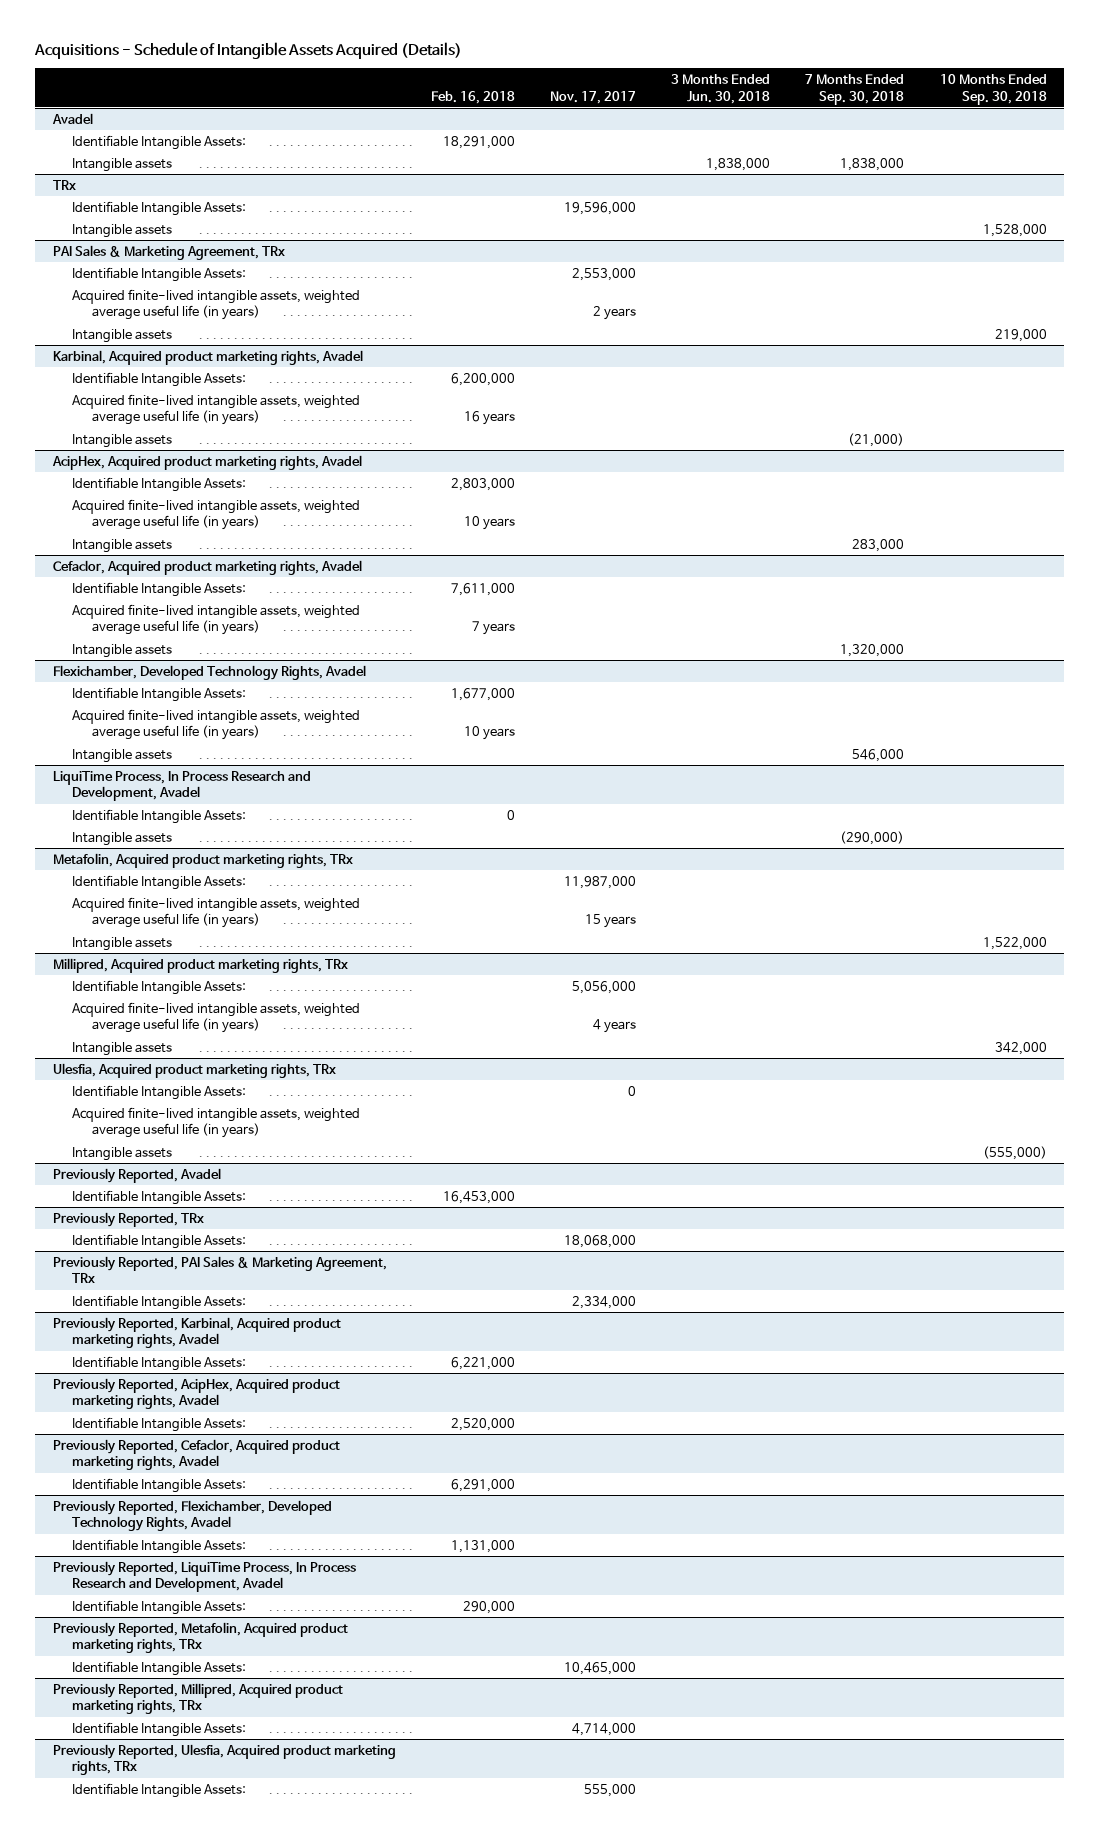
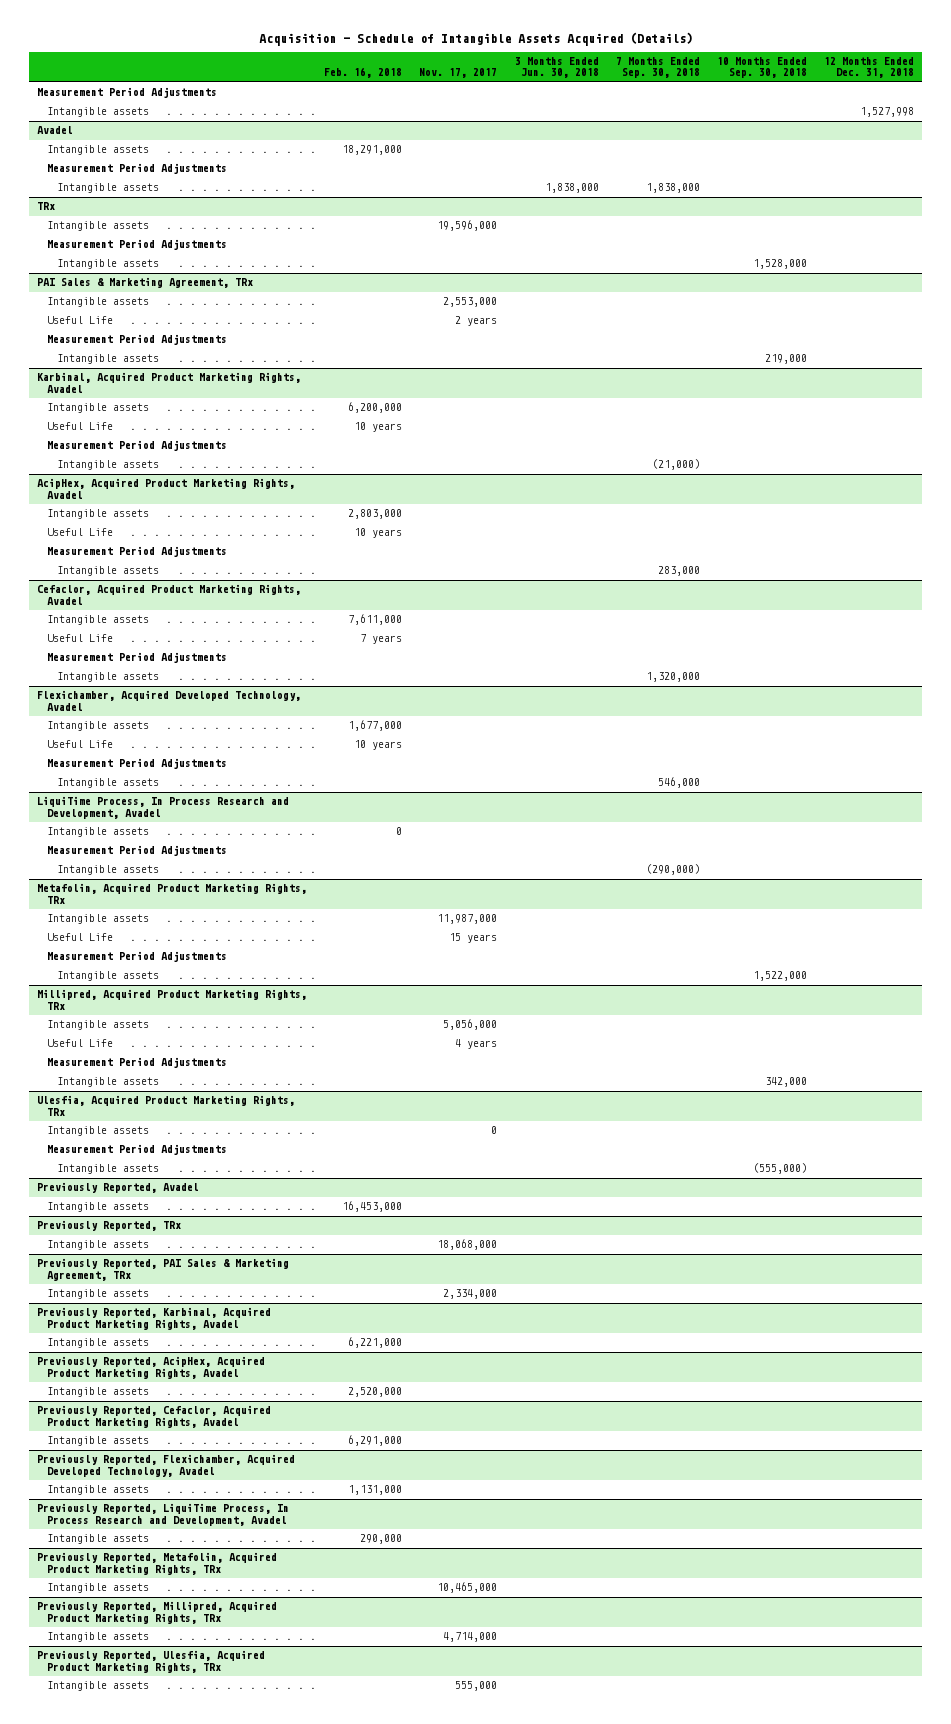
- Acquisitions - Schedule of Intangible Assets Acquired (Details)
+ Acquisition - Schedule of Intangible Assets Acquired (Details)
- | Feb. 16, 2018 | Nov. 17, 2017 | 3 Months Ended Jun. 30, 2018 | 7 Months Ended Sep. 30, 2018 | 10 Months Ended Sep. 30, 2018
+ | Feb. 16, 2018 | Nov. 17, 2017 | 3 Months Ended Jun. 30, 2018 | 7 Months Ended Sep. 30, 2018 | 10 Months Ended Sep. 30, 2018 | 12 Months Ended Dec. 31, 2018
+ Measurement Period Adjustments
+ Intangible assets | | | | | | 1,527,998
@ Avadel
- Identifiable Intangible Assets: | 18,291,000 | | | |
+ Intangible assets | 18,291,000 | | | | |
+ Measurement Period Adjustments
@ TRx
- Identifiable Intangible Assets: | | 19,596,000 | | |
+ Intangible assets | | 19,596,000 | | | |
+ Measurement Period Adjustments
@ PAI Sales & Marketing Agreement, TRx
- Identifiable Intangible Assets: | | 2,553,000 | | |
- Acquired finite-lived intangible assets, weighted average useful life (in years) | | 2 years | | |
+ Intangible assets | | 2,553,000 | | | |
+ Useful Life | | 2 years | | | |
+ Measurement Period Adjustments
- Karbinal, Acquired product marketing rights, Avadel
- Identifiable Intangible Assets: | 6,200,000 | | | |
- Acquired finite-lived intangible assets, weighted average useful life (in years) | 16 years | | | |
+ Karbinal, Acquired Product Marketing Rights, Avadel
+ Intangible assets | 6,200,000 | | | | |
+ Useful Life | 10 years | | | | |
+ Measurement Period Adjustments
- AcipHex, Acquired product marketing rights, Avadel
- Identifiable Intangible Assets: | 2,803,000 | | | |
- Acquired finite-lived intangible assets, weighted average useful life (in years) | 10 years | | | |
+ AcipHex, Acquired Product Marketing Rights, Avadel
+ Intangible assets | 2,803,000 | | | | |
+ Useful Life | 10 years | | | | |
+ Measurement Period Adjustments
- Cefaclor, Acquired product marketing rights, Avadel
- Identifiable Intangible Assets: | 7,611,000 | | | |
- Acquired finite-lived intangible assets, weighted average useful life (in years) | 7 years | | | |
+ Cefaclor, Acquired Product Marketing Rights, Avadel
+ Intangible assets | 7,611,000 | | | | |
+ Useful Life | 7 years | | | | |
+ Measurement Period Adjustments
- Flexichamber, Developed Technology Rights, Avadel
- Identifiable Intangible Assets: | 1,677,000 | | | |
- Acquired finite-lived intangible assets, weighted average useful life (in years) | 10 years | | | |
+ Flexichamber, Acquired Developed Technology, Avadel
+ Intangible assets | 1,677,000 | | | | |
+ Useful Life | 10 years | | | | |
+ Measurement Period Adjustments
@ LiquiTime Process, In Process Research and Development, Avadel
- Identifiable Intangible Assets: | 0 | | | |
+ Intangible assets | 0 | | | | |
+ Measurement Period Adjustments
- Metafolin, Acquired product marketing rights, TRx
- Identifiable Intangible Assets: | | 11,987,000 | | |
- Acquired finite-lived intangible assets, weighted average useful life (in years) | | 15 years | | |
+ Metafolin, Acquired Product Marketing Rights, TRx
+ Intangible assets | | 11,987,000 | | | |
+ Useful Life | | 15 years | | | |
+ Measurement Period Adjustments
- Millipred, Acquired product marketing rights, TRx
- Identifiable Intangible Assets: | | 5,056,000 | | |
- Acquired finite-lived intangible assets, weighted average useful life (in years) | | 4 years | | |
+ Millipred, Acquired Product Marketing Rights, TRx
+ Intangible assets | | 5,056,000 | | | |
+ Useful Life | | 4 years | | | |
+ Measurement Period Adjustments
- Ulesfia, Acquired product marketing rights, TRx
- Identifiable Intangible Assets: | | 0 | | |
- Acquired finite-lived intangible assets, weighted average useful life (in years)
+ Ulesfia, Acquired Product Marketing Rights, TRx
+ Intangible assets | | 0 | | | |
+ Measurement Period Adjustments
@ Previously Reported, Avadel
- Identifiable Intangible Assets: | 16,453,000 | | | |
+ Intangible assets | 16,453,000 | | | | |
@ Previously Reported, TRx
- Identifiable Intangible Assets: | | 18,068,000 | | |
+ Intangible assets | | 18,068,000 | | | |
@ Previously Reported, PAI Sales & Marketing Agreement, TRx
- Identifiable Intangible Assets: | | 2,334,000 | | |
- Previously Reported, Karbinal, Acquired product marketing rights, Avadel
- Identifiable Intangible Assets: | 6,221,000 | | | |
- Previously Reported, AcipHex, Acquired product marketing rights, Avadel
- Identifiable Intangible Assets: | 2,520,000 | | | |
- Previously Reported, Cefaclor, Acquired product marketing rights, Avadel
- Identifiable Intangible Assets: | 6,291,000 | | | |
- Previously Reported, Flexichamber, Developed Technology Rights, Avadel
- Identifiable Intangible Assets: | 1,131,000 | | | |
@ Previously Reported, PAI Sales & Marketing Agreement, TRx
+ Intangible assets | | 2,334,000 | | | |
+ Previously Reported, Karbinal, Acquired Product Marketing Rights, Avadel
+ Intangible assets | 6,221,000 | | | | |
+ Previously Reported, AcipHex, Acquired Product Marketing Rights, Avadel
+ Intangible assets | 2,520,000 | | | | |
+ Previously Reported, Cefaclor, Acquired Product Marketing Rights, Avadel
+ Intangible assets | 6,291,000 | | | | |
+ Previously Reported, Flexichamber, Acquired Developed Technology, Avadel
+ Intangible assets | 1,131,000 | | | | |
@ Previously Reported, LiquiTime Process, In Process Research and Development, Avadel
- Identifiable Intangible Assets: | 290,000 | | | |
- Previously Reported, Metafolin, Acquired product marketing rights, TRx
- Identifiable Intangible Assets: | | 10,465,000 | | |
- Previously Reported, Millipred, Acquired product marketing rights, TRx
- Identifiable Intangible Assets: | | 4,714,000 | | |
- Previously Reported, Ulesfia, Acquired product marketing rights, TRx
- Identifiable Intangible Assets: | | 555,000 | | |
@ Previously Reported, LiquiTime Process, In Process Research and Development, Avadel
+ Intangible assets | 290,000 | | | | |
+ Previously Reported, Metafolin, Acquired Product Marketing Rights, TRx
+ Intangible assets | | 10,465,000 | | | |
+ Previously Reported, Millipred, Acquired Product Marketing Rights, TRx
+ Intangible assets | | 4,714,000 | | | |
+ Previously Reported, Ulesfia, Acquired Product Marketing Rights, TRx
+ Intangible assets | | 555,000 | | | |

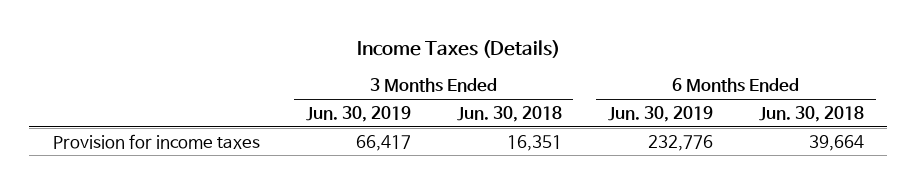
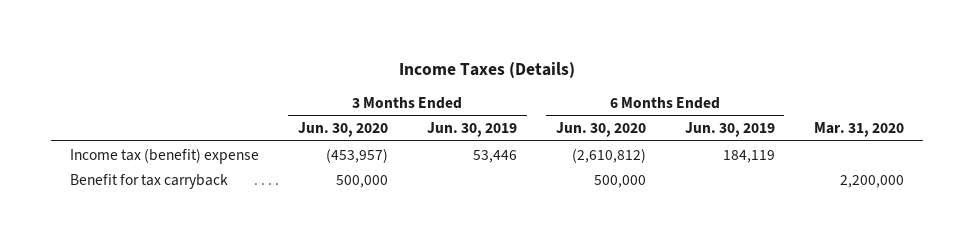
- | 3 Months Ended Jun. 30, 2019 | 3 Months Ended Jun. 30, 2018 | 6 Months Ended Jun. 30, 2019 | 6 Months Ended Jun. 30, 2018
+ | 3 Months Ended Jun. 30, 2020 | 3 Months Ended Jun. 30, 2019 | 6 Months Ended Jun. 30, 2020 | 6 Months Ended Jun. 30, 2019 | Mar. 31, 2020
- Provision for income taxes | 66,417 | 16,351 | 232,776 | 39,664
+ Income tax (benefit) expense | (453,957) | 53,446 | (2,610,812) | 184,119 |
+ Benefit for tax carryback | 500,000 | | 500,000 | | 2,200,000

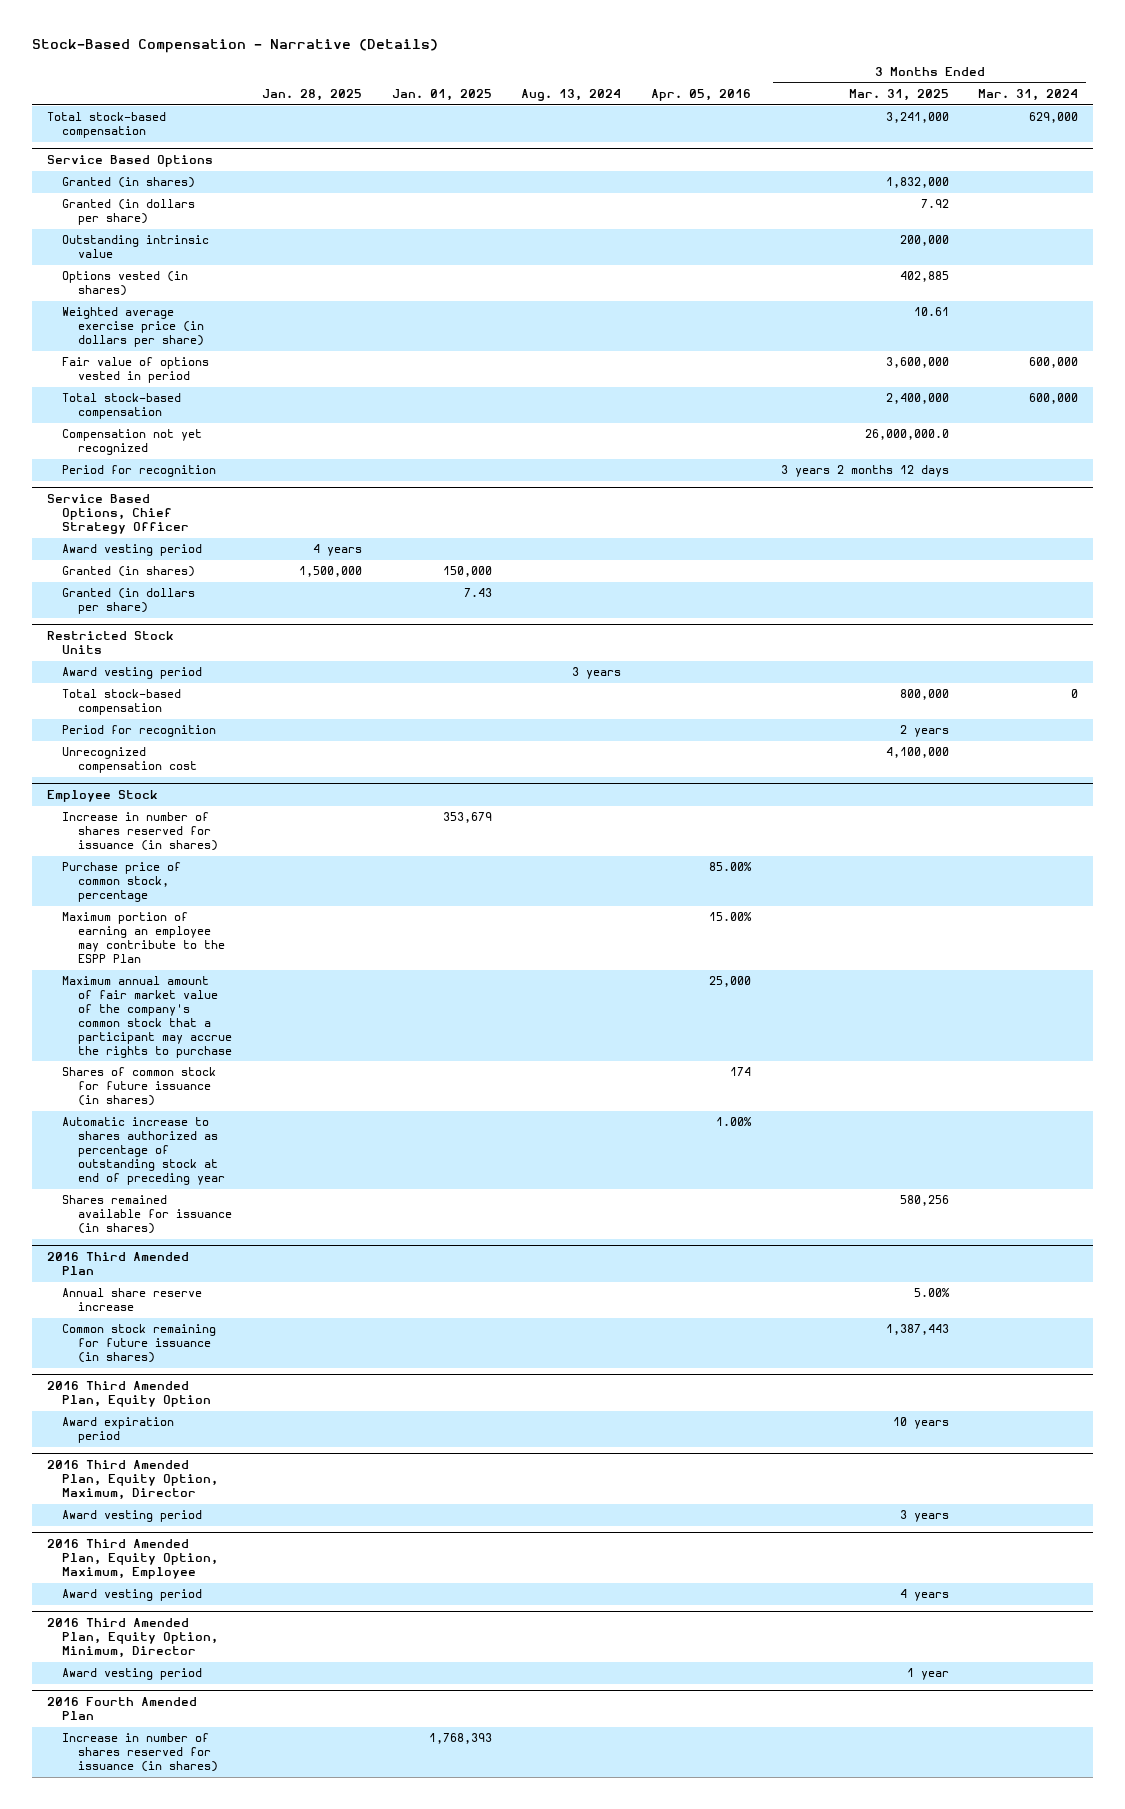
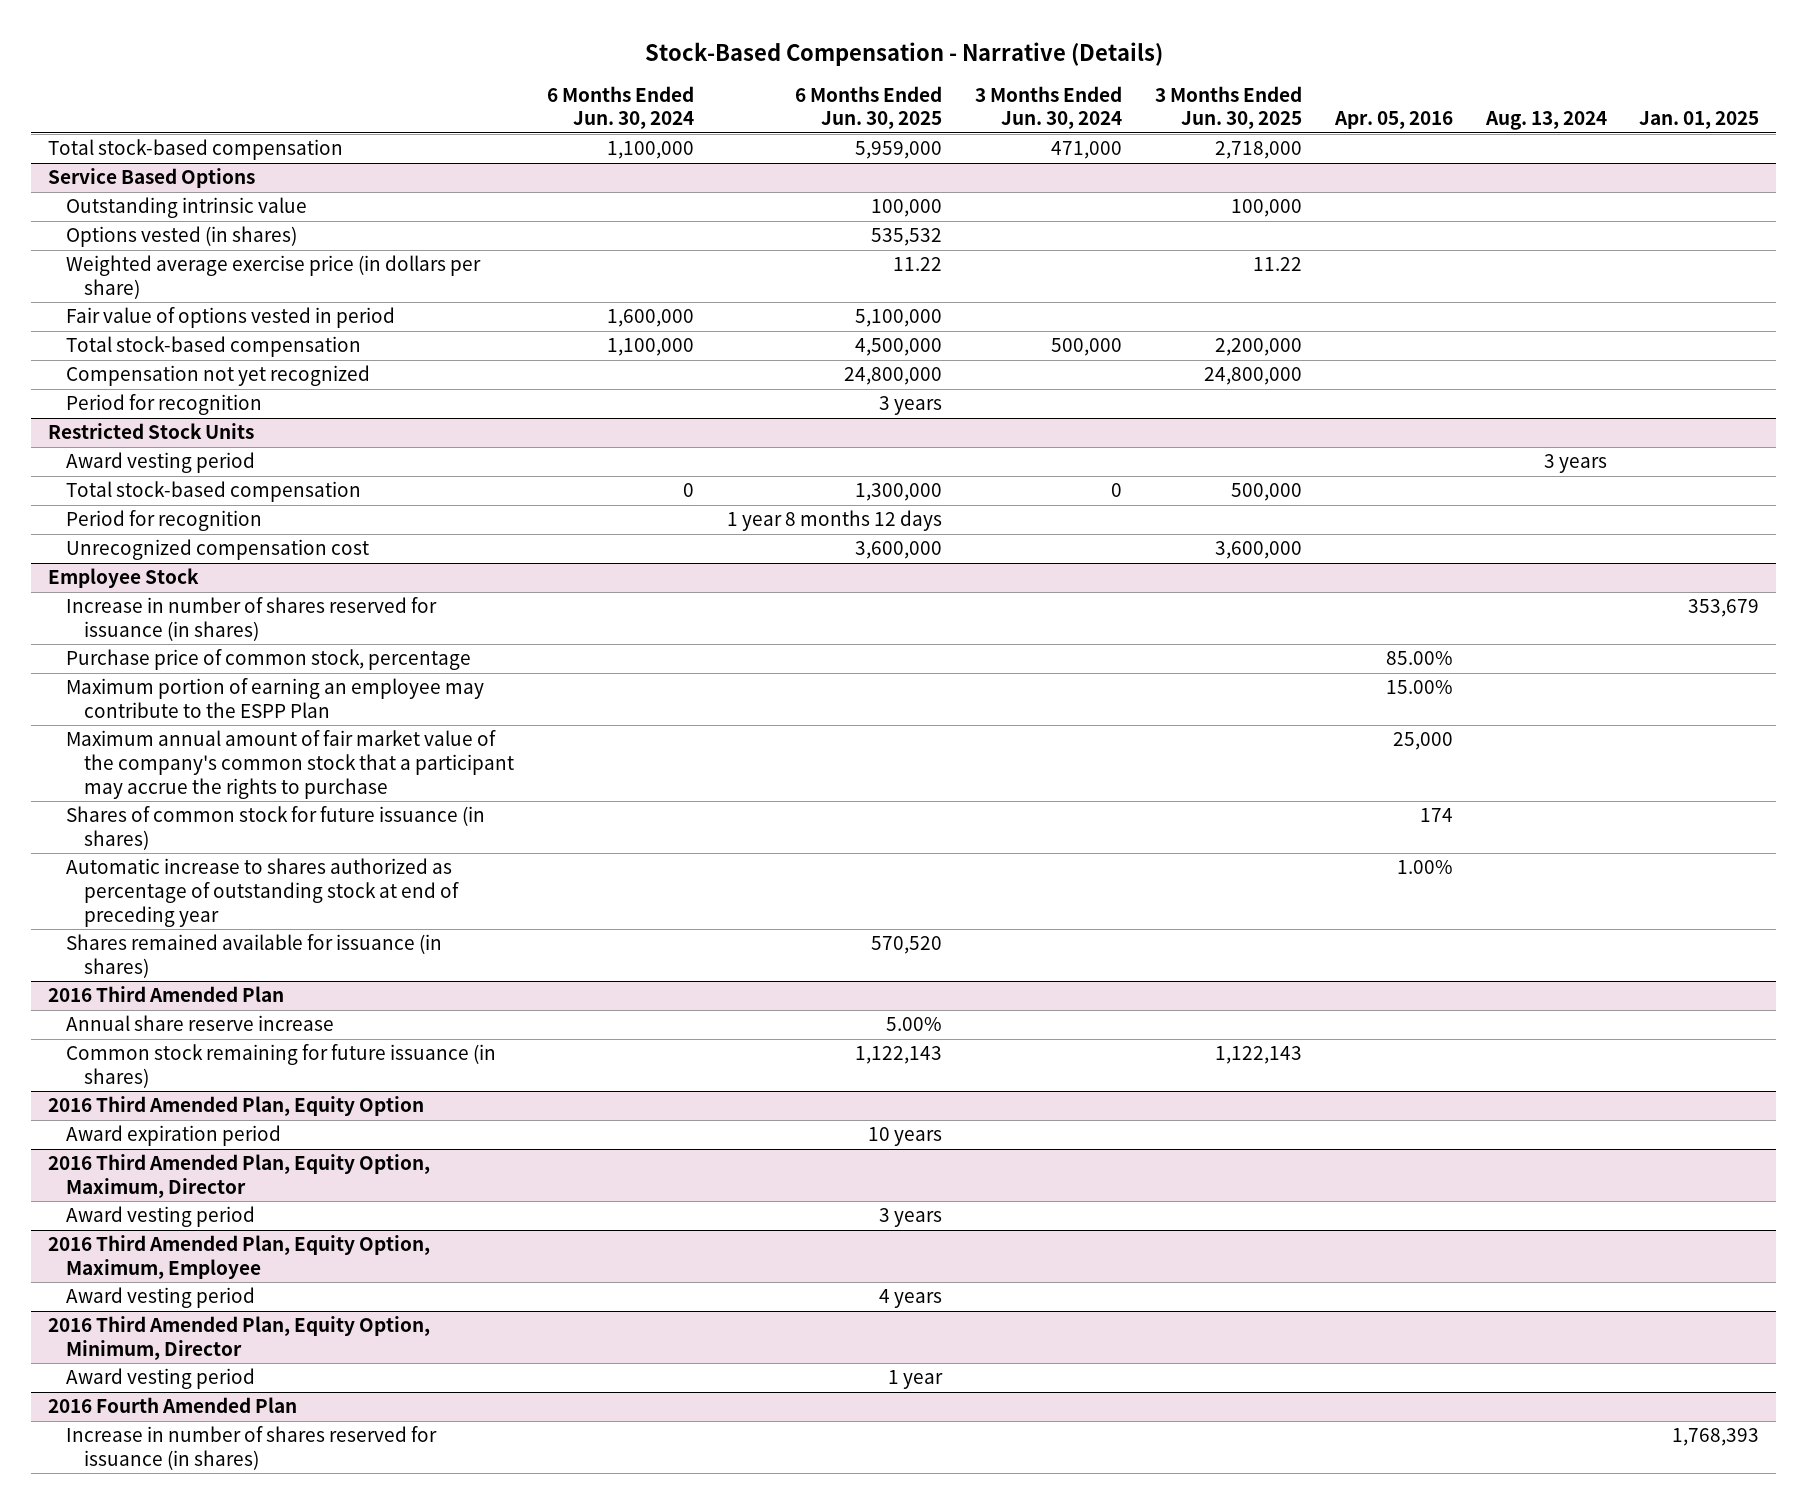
- | Jan. 28, 2025 | Jan. 01, 2025 | Aug. 13, 2024 | Apr. 05, 2016 | 3 Months Ended Mar. 31, 2025 | 3 Months Ended Mar. 31, 2024
+ | 6 Months Ended Jun. 30, 2024 | 6 Months Ended Jun. 30, 2025 | 3 Months Ended Jun. 30, 2024 | 3 Months Ended Jun. 30, 2025 | Apr. 05, 2016 | Aug. 13, 2024 | Jan. 01, 2025
@ Service Based Options
- Granted (in shares) | | | | | 1,832,000 |
- Granted (in dollars per share) | | | | | 7.92 |
- Service Based Options, Chief Strategy Officer
- Award vesting period | 4 years | | | | |
- Granted (in shares) | 1,500,000 | 150,000 | | | |
- Granted (in dollars per share) | | 7.43 | | | |

